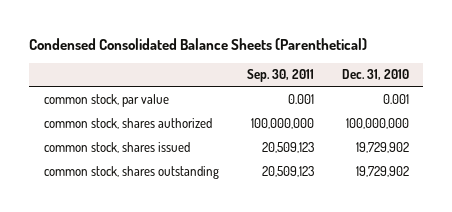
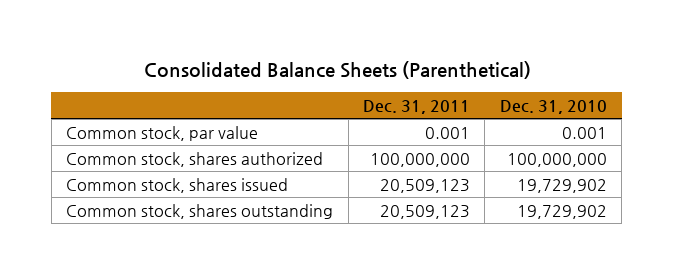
- Condensed Consolidated Balance Sheets (Parenthetical)
+ Consolidated Balance Sheets (Parenthetical)
- | Sep. 30, 2011 | Dec. 31, 2010
+ | Dec. 31, 2011 | Dec. 31, 2010
- common stock, par value | 0.001 | 0.001
- common stock, shares authorized | 100,000,000 | 100,000,000
- common stock, shares issued | 20,509,123 | 19,729,902
- common stock, shares outstanding | 20,509,123 | 19,729,902
+ Common stock, par value | 0.001 | 0.001
+ Common stock, shares authorized | 100,000,000 | 100,000,000
+ Common stock, shares issued | 20,509,123 | 19,729,902
+ Common stock, shares outstanding | 20,509,123 | 19,729,902

